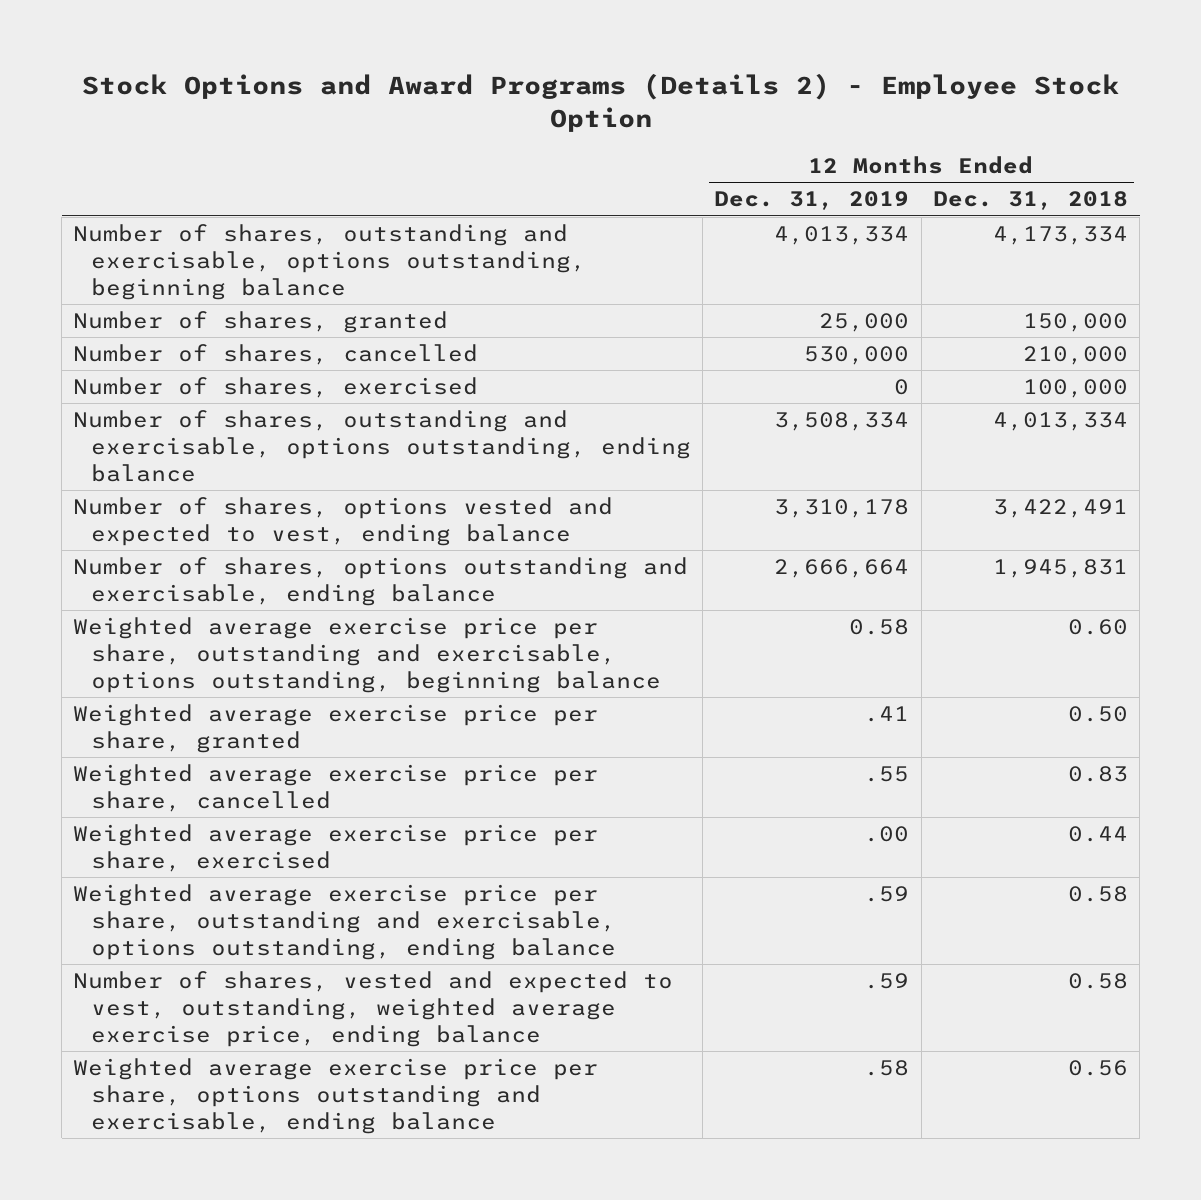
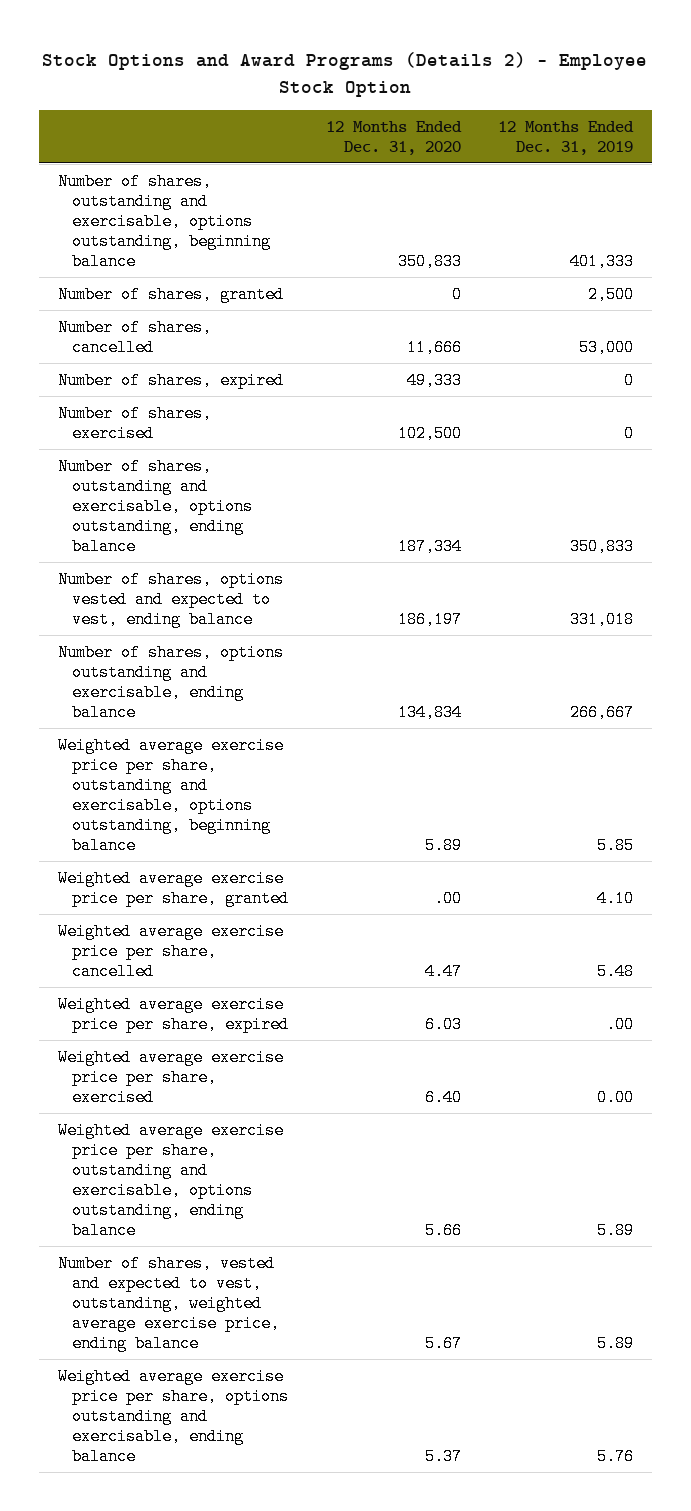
- | 12 Months Ended Dec. 31, 2019 | 12 Months Ended Dec. 31, 2018
+ | 12 Months Ended Dec. 31, 2020 | 12 Months Ended Dec. 31, 2019
- Number of shares, outstanding and exercisable, options outstanding, beginning balance | 4,013,334 | 4,173,334
- Number of shares, granted | 25,000 | 150,000
- Number of shares, cancelled | 530,000 | 210,000
+ Number of shares, outstanding and exercisable, options outstanding, beginning balance | 350,833 | 401,333
+ Number of shares, granted | 0 | 2,500
+ Number of shares, cancelled | 11,666 | 53,000
+ Number of shares, expired | 49,333 | 0
- Number of shares, outstanding and exercisable, options outstanding, ending balance | 3,508,334 | 4,013,334
- Number of shares, options vested and expected to vest, ending balance | 3,310,178 | 3,422,491
- Number of shares, options outstanding and exercisable, ending balance | 2,666,664 | 1,945,831
- Weighted average exercise price per share, outstanding and exercisable, options outstanding, beginning balance | 0.58 | 0.60
- Weighted average exercise price per share, granted | .41 | 0.50
- Weighted average exercise price per share, cancelled | .55 | 0.83
- Weighted average exercise price per share, exercised | .00 | 0.44
- Weighted average exercise price per share, outstanding and exercisable, options outstanding, ending balance | .59 | 0.58
- Number of shares, vested and expected to vest, outstanding, weighted average exercise price, ending balance | .59 | 0.58
- Weighted average exercise price per share, options outstanding and exercisable, ending balance | .58 | 0.56
+ Number of shares, outstanding and exercisable, options outstanding, ending balance | 187,334 | 350,833
+ Number of shares, options vested and expected to vest, ending balance | 186,197 | 331,018
+ Number of shares, options outstanding and exercisable, ending balance | 134,834 | 266,667
+ Weighted average exercise price per share, outstanding and exercisable, options outstanding, beginning balance | 5.89 | 5.85
+ Weighted average exercise price per share, granted | .00 | 4.10
+ Weighted average exercise price per share, cancelled | 4.47 | 5.48
+ Weighted average exercise price per share, expired | 6.03 | .00
+ Weighted average exercise price per share, exercised | 6.40 | 0.00
+ Weighted average exercise price per share, outstanding and exercisable, options outstanding, ending balance | 5.66 | 5.89
+ Number of shares, vested and expected to vest, outstanding, weighted average exercise price, ending balance | 5.67 | 5.89
+ Weighted average exercise price per share, options outstanding and exercisable, ending balance | 5.37 | 5.76

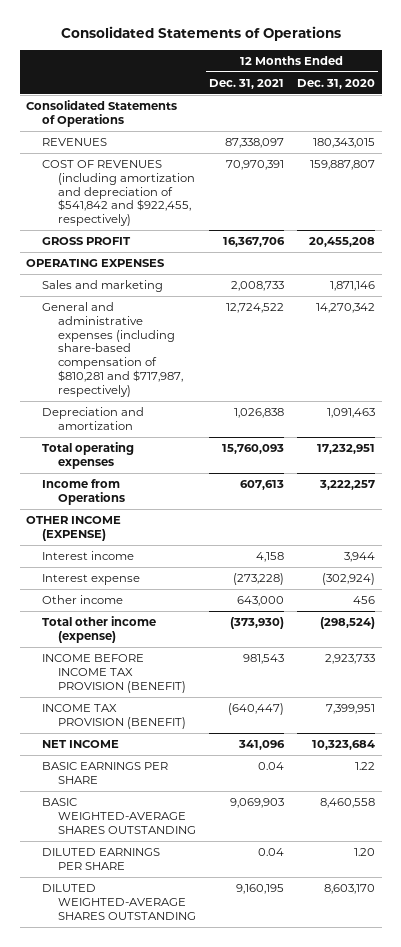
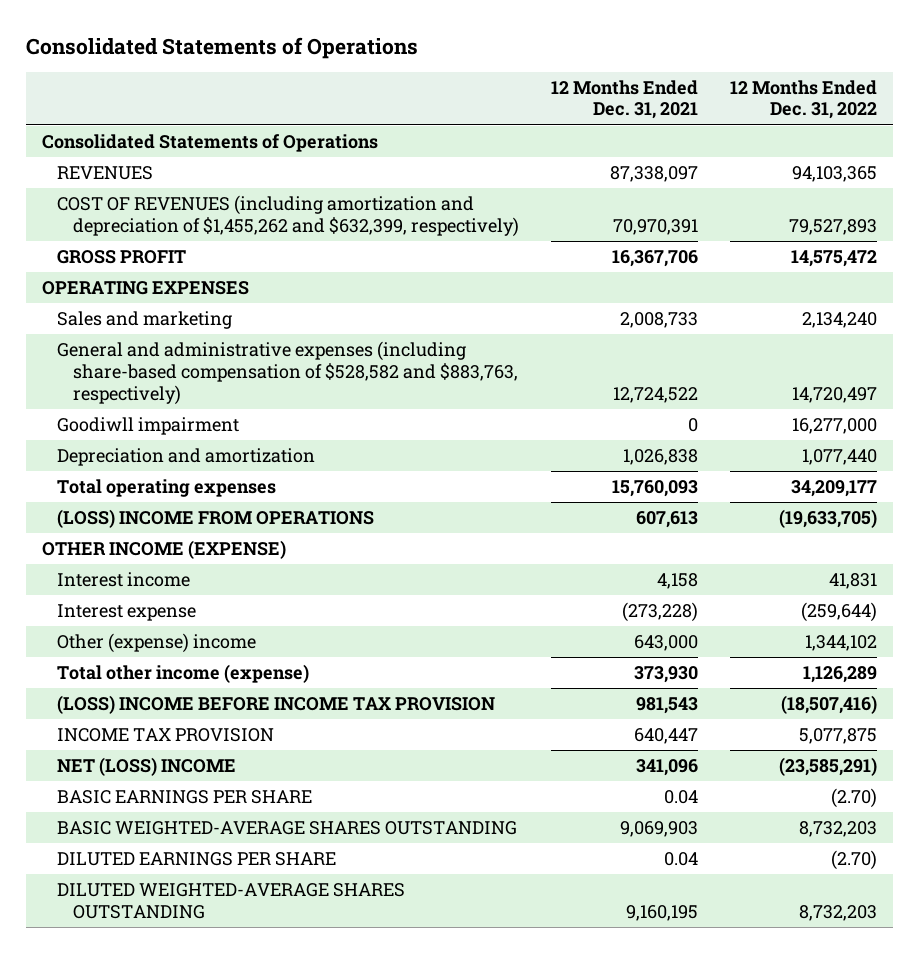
- | 12 Months Ended Dec. 31, 2021 | 12 Months Ended Dec. 31, 2020
+ | 12 Months Ended Dec. 31, 2021 | 12 Months Ended Dec. 31, 2022
- COST OF REVENUES (including amortization and depreciation of $541,842 and $922,455, respectively) | 70,970,391 | 159,887,807
+ COST OF REVENUES (including amortization and depreciation of $1,455,262 and $632,399, respectively) | 70,970,391 | 79,527,893
- General and administrative expenses (including share-based compensation of $810,281 and $717,987, respectively) | 12,724,522 | 14,270,342
+ General and administrative expenses (including share-based compensation of $528,582 and $883,763, respectively) | 12,724,522 | 14,720,497
+ Goodiwll impairment | 0 | 16,277,000
- Income from Operations | 607,613 | 3,222,257
+ (LOSS) INCOME FROM OPERATIONS | 607,613 | (19,633,705)
- Other income | 643,000 | 456
- Total other income (expense) | (373,930) | (298,524)
- INCOME BEFORE INCOME TAX PROVISION (BENEFIT) | 981,543 | 2,923,733
- INCOME TAX PROVISION (BENEFIT) | (640,447) | 7,399,951
- NET INCOME | 341,096 | 10,323,684
+ Other (expense) income | 643,000 | 1,344,102
+ Total other income (expense) | 373,930 | 1,126,289
+ (LOSS) INCOME BEFORE INCOME TAX PROVISION | 981,543 | (18,507,416)
+ INCOME TAX PROVISION | 640,447 | 5,077,875
+ NET (LOSS) INCOME | 341,096 | (23,585,291)

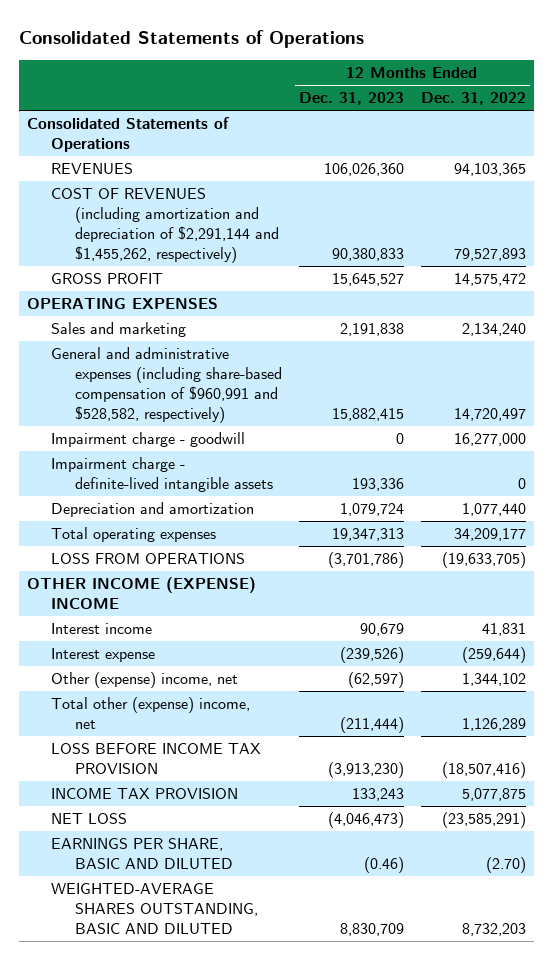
- | 12 Months Ended Dec. 31, 2021 | 12 Months Ended Dec. 31, 2022
+ | 12 Months Ended Dec. 31, 2023 | 12 Months Ended Dec. 31, 2022
- COST OF REVENUES (including amortization and depreciation of $1,455,262 and $632,399, respectively) | 70,970,391 | 79,527,893
+ COST OF REVENUES (including amortization and depreciation of $2,291,144 and $1,455,262, respectively) | 90,380,833 | 79,527,893
- General and administrative expenses (including share-based compensation of $528,582 and $883,763, respectively) | 12,724,522 | 14,720,497
- Goodiwll impairment | 0 | 16,277,000
+ General and administrative expenses (including share-based compensation of $960,991 and $528,582, respectively) | 15,882,415 | 14,720,497
+ Impairment charge - goodwill | 0 | 16,277,000
+ Impairment charge - definite-lived intangible assets | 193,336 | 0
- (LOSS) INCOME FROM OPERATIONS | 607,613 | (19,633,705)
- OTHER INCOME (EXPENSE)
+ LOSS FROM OPERATIONS | (3,701,786) | (19,633,705)
+ OTHER INCOME (EXPENSE) INCOME
- Other (expense) income | 643,000 | 1,344,102
- Total other income (expense) | 373,930 | 1,126,289
- (LOSS) INCOME BEFORE INCOME TAX PROVISION | 981,543 | (18,507,416)
+ Other (expense) income, net | (62,597) | 1,344,102
+ Total other (expense) income, net | (211,444) | 1,126,289
+ LOSS BEFORE INCOME TAX PROVISION | (3,913,230) | (18,507,416)
- NET (LOSS) INCOME | 341,096 | (23,585,291)
- BASIC EARNINGS PER SHARE | 0.04 | (2.70)
- BASIC WEIGHTED-AVERAGE SHARES OUTSTANDING | 9,069,903 | 8,732,203
- DILUTED EARNINGS PER SHARE | 0.04 | (2.70)
- DILUTED WEIGHTED-AVERAGE SHARES OUTSTANDING | 9,160,195 | 8,732,203
+ NET LOSS | (4,046,473) | (23,585,291)
+ EARNINGS PER SHARE, BASIC AND DILUTED | (0.46) | (2.70)
+ WEIGHTED-AVERAGE SHARES OUTSTANDING, BASIC AND DILUTED | 8,830,709 | 8,732,203

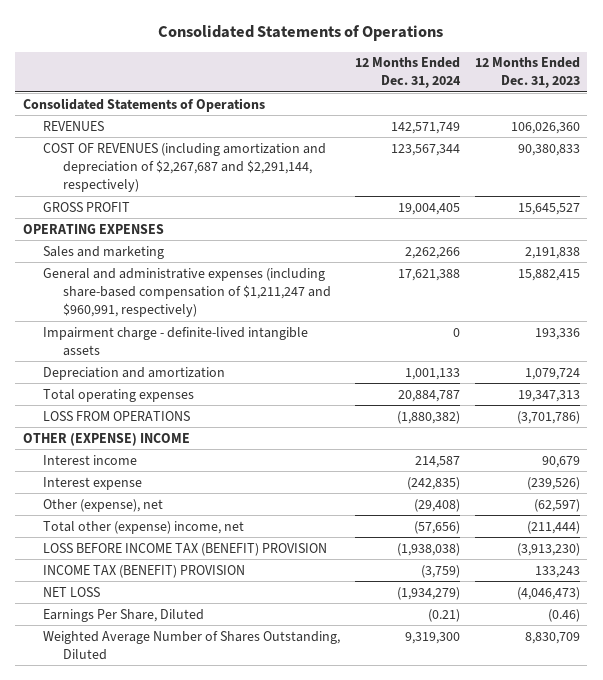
- | 12 Months Ended Dec. 31, 2023 | 12 Months Ended Dec. 31, 2022
+ | 12 Months Ended Dec. 31, 2024 | 12 Months Ended Dec. 31, 2023
- COST OF REVENUES (including amortization and depreciation of $2,291,144 and $1,455,262, respectively) | 90,380,833 | 79,527,893
+ COST OF REVENUES (including amortization and depreciation of $2,267,687 and $2,291,144, respectively) | 123,567,344 | 90,380,833
- General and administrative expenses (including share-based compensation of $960,991 and $528,582, respectively) | 15,882,415 | 14,720,497
- Impairment charge - goodwill | 0 | 16,277,000
+ General and administrative expenses (including share-based compensation of $1,211,247 and $960,991, respectively) | 17,621,388 | 15,882,415
- OTHER INCOME (EXPENSE) INCOME
+ OTHER (EXPENSE) INCOME
- Other (expense) income, net | (62,597) | 1,344,102
+ Other (expense), net | (29,408) | (62,597)
- LOSS BEFORE INCOME TAX PROVISION | (3,913,230) | (18,507,416)
- INCOME TAX PROVISION | 133,243 | 5,077,875
+ LOSS BEFORE INCOME TAX (BENEFIT) PROVISION | (1,938,038) | (3,913,230)
+ INCOME TAX (BENEFIT) PROVISION | (3,759) | 133,243
- EARNINGS PER SHARE, BASIC AND DILUTED | (0.46) | (2.70)
- WEIGHTED-AVERAGE SHARES OUTSTANDING, BASIC AND DILUTED | 8,830,709 | 8,732,203
+ Earnings Per Share, Diluted | (0.21) | (0.46)
+ Weighted Average Number of Shares Outstanding, Diluted | 9,319,300 | 8,830,709

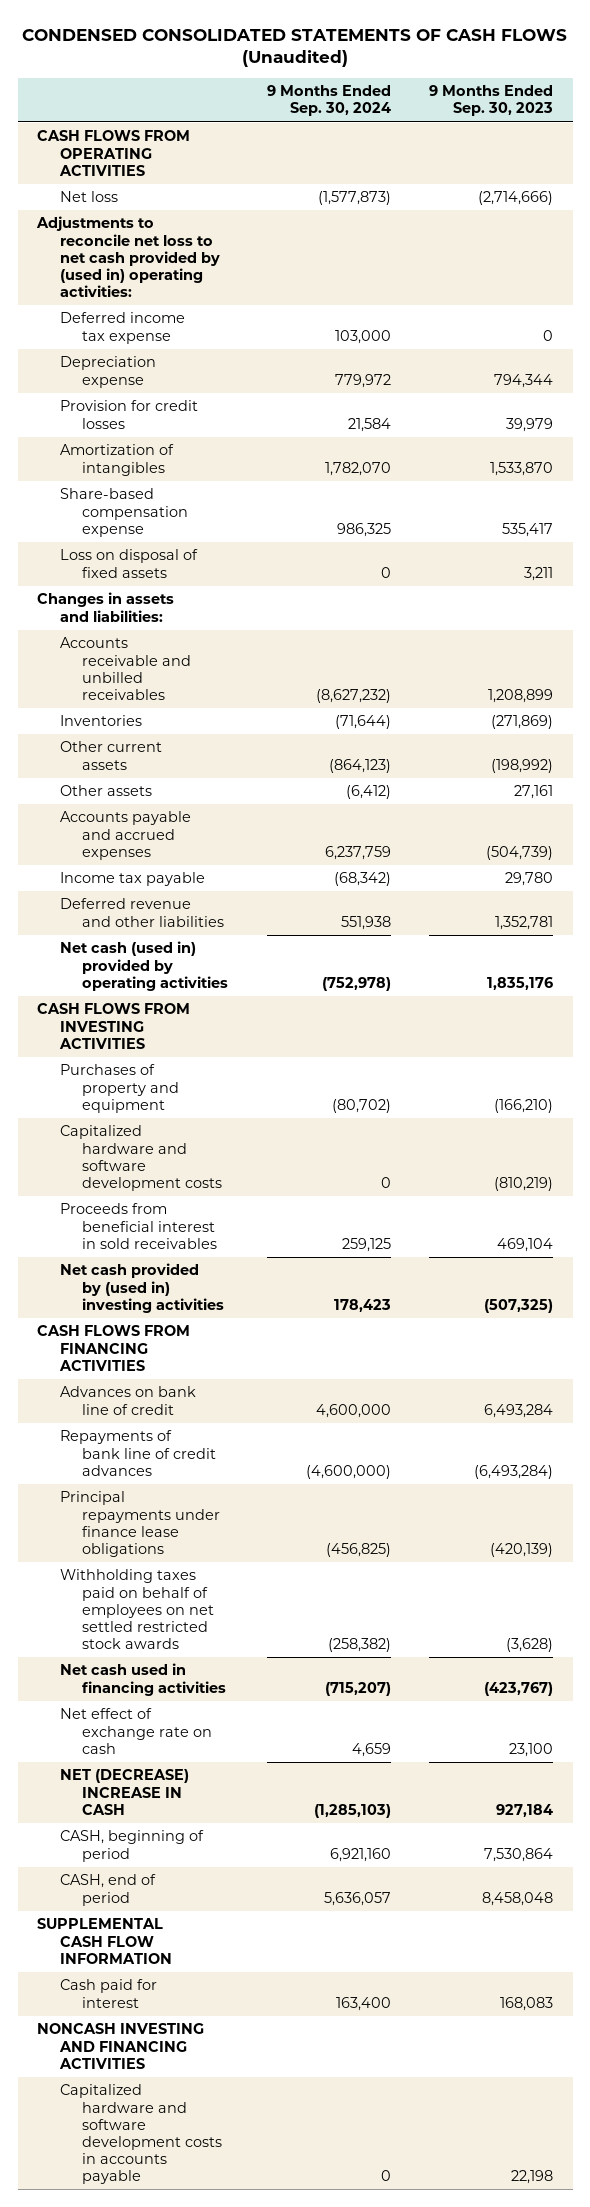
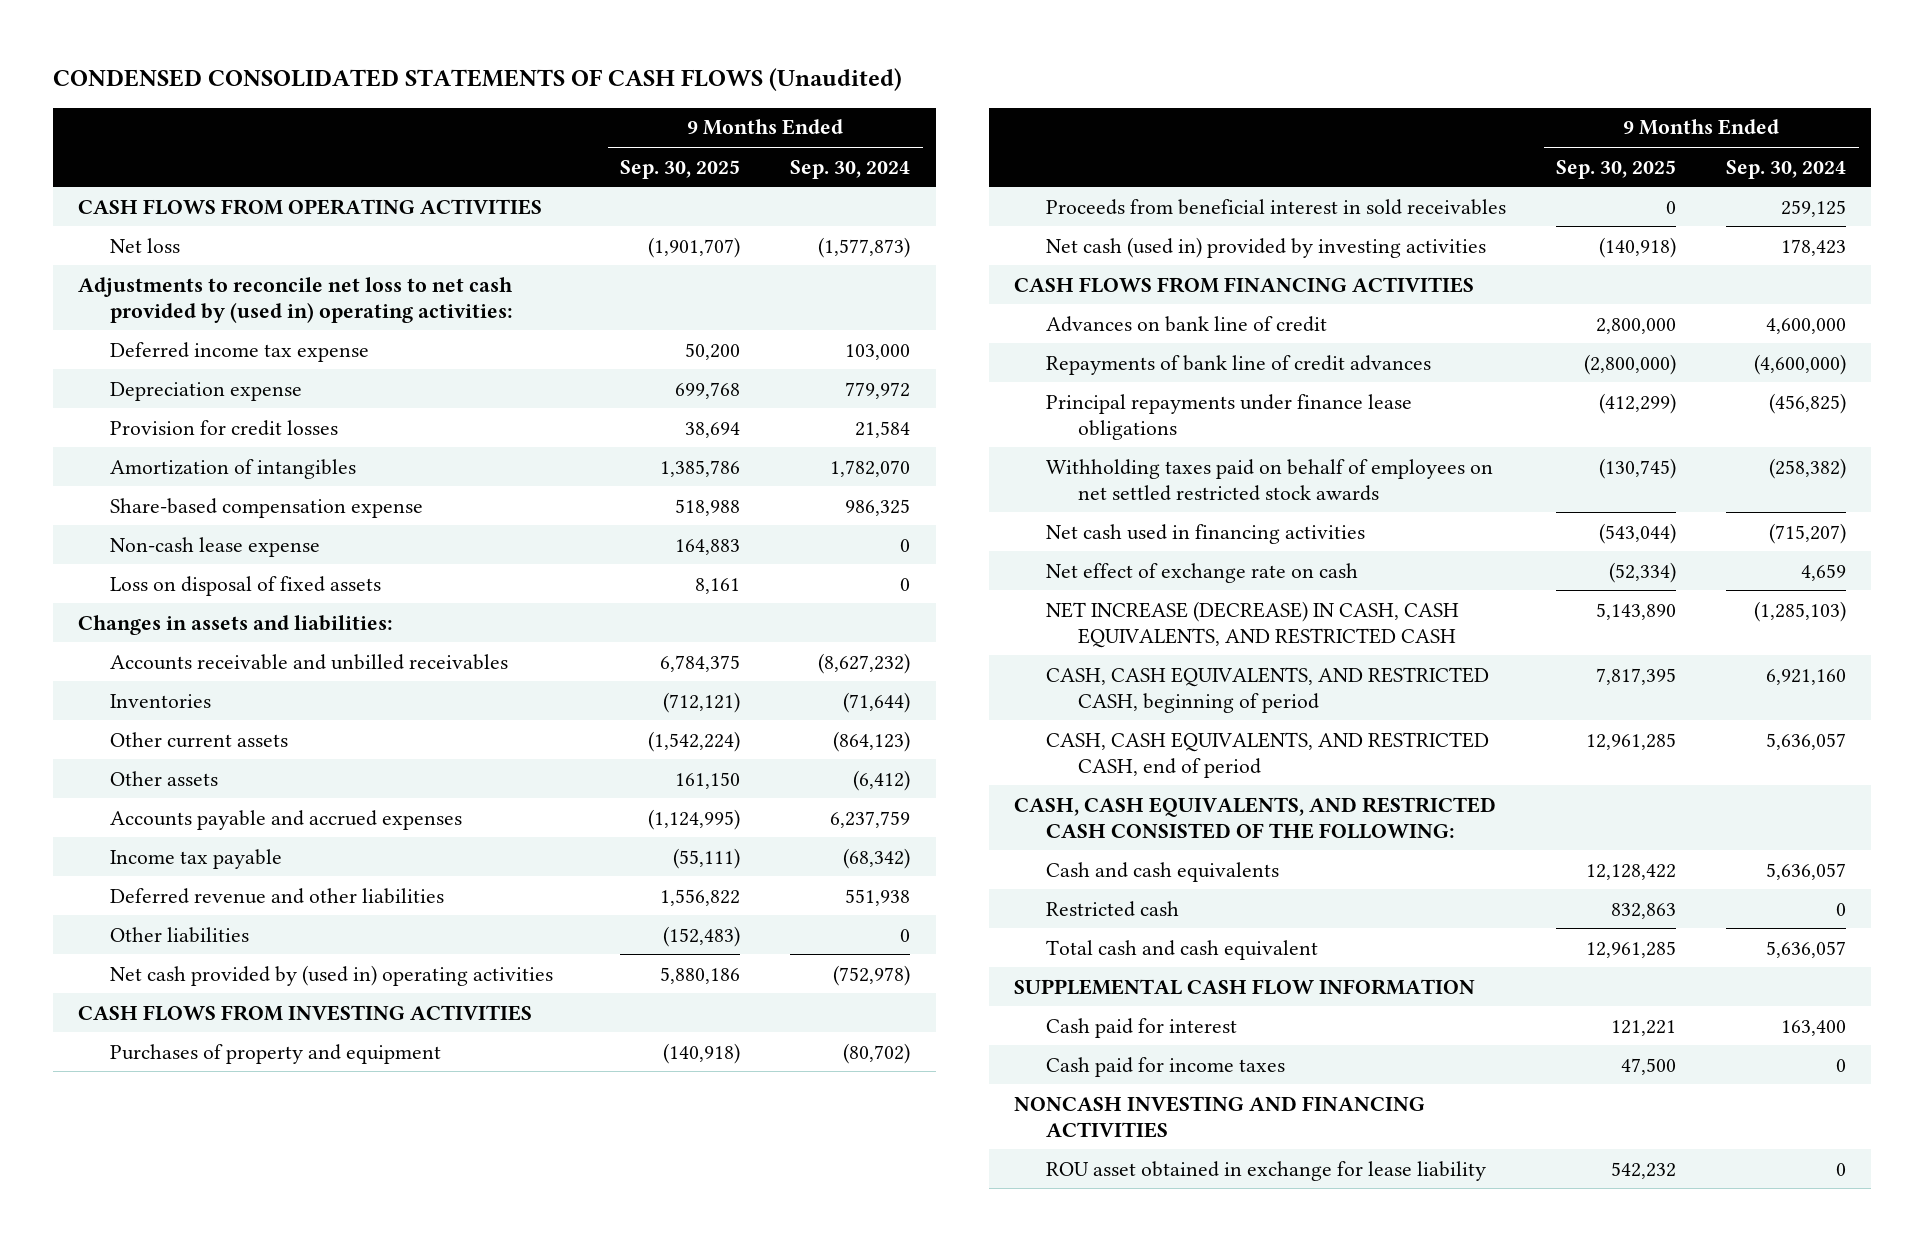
- | 9 Months Ended Sep. 30, 2024 | 9 Months Ended Sep. 30, 2023
+ | 9 Months Ended Sep. 30, 2025 | 9 Months Ended Sep. 30, 2024
+ Non-cash lease expense | 164,883 | 0
- Net cash (used in) provided by operating activities | (752,978) | 1,835,176
+ Other liabilities | (152,483) | 0
+ Net cash provided by (used in) operating activities | 5,880,186 | (752,978)
- Capitalized hardware and software development costs | 0 | (810,219)
- Net cash provided by (used in) investing activities | 178,423 | (507,325)
+ Net cash (used in) provided by investing activities | (140,918) | 178,423
- NET (DECREASE) INCREASE IN CASH | (1,285,103) | 927,184
- CASH, beginning of period | 6,921,160 | 7,530,864
- CASH, end of period | 5,636,057 | 8,458,048
+ NET INCREASE (DECREASE) IN CASH, CASH EQUIVALENTS, AND RESTRICTED CASH | 5,143,890 | (1,285,103)
+ CASH, CASH EQUIVALENTS, AND RESTRICTED CASH, beginning of period | 7,817,395 | 6,921,160
+ CASH, CASH EQUIVALENTS, AND RESTRICTED CASH, end of period | 12,961,285 | 5,636,057
+ CASH, CASH EQUIVALENTS, AND RESTRICTED CASH CONSISTED OF THE FOLLOWING:
+ Cash and cash equivalents | 12,128,422 | 5,636,057
+ Restricted cash | 832,863 | 0
+ Total cash and cash equivalent | 12,961,285 | 5,636,057
+ Cash paid for income taxes | 47,500 | 0
- Capitalized hardware and software development costs in accounts payable | 0 | 22,198
+ ROU asset obtained in exchange for lease liability | 542,232 | 0

